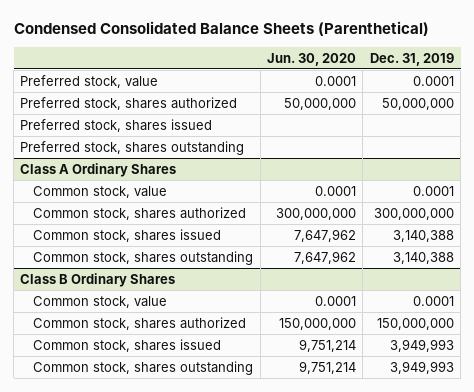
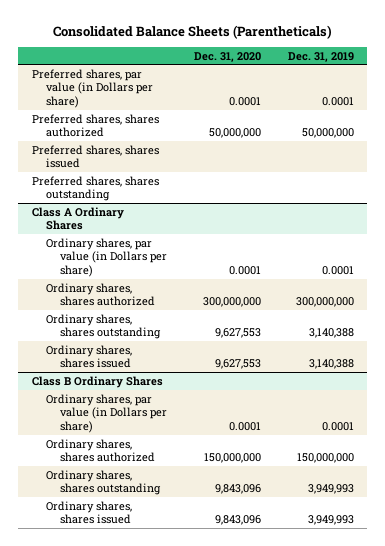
- Condensed Consolidated Balance Sheets (Parenthetical)
+ Consolidated Balance Sheets (Parentheticals)
- | Jun. 30, 2020 | Dec. 31, 2019
+ | Dec. 31, 2020 | Dec. 31, 2019
- Preferred stock, value | 0.0001 | 0.0001
- Preferred stock, shares authorized | 50,000,000 | 50,000,000
- Preferred stock, shares issued
- Preferred stock, shares outstanding
+ Preferred shares, par value (in Dollars per share) | 0.0001 | 0.0001
+ Preferred shares, shares authorized | 50,000,000 | 50,000,000
+ Preferred shares, shares issued
+ Preferred shares, shares outstanding
@ Class A Ordinary Shares
- Common stock, value | 0.0001 | 0.0001
- Common stock, shares authorized | 300,000,000 | 300,000,000
- Common stock, shares issued | 7,647,962 | 3,140,388
- Common stock, shares outstanding | 7,647,962 | 3,140,388
+ Ordinary shares, par value (in Dollars per share) | 0.0001 | 0.0001
+ Ordinary shares, shares authorized | 300,000,000 | 300,000,000
+ Ordinary shares, shares outstanding | 9,627,553 | 3,140,388
+ Ordinary shares, shares issued | 9,627,553 | 3,140,388
@ Class B Ordinary Shares
- Common stock, value | 0.0001 | 0.0001
- Common stock, shares authorized | 150,000,000 | 150,000,000
- Common stock, shares issued | 9,751,214 | 3,949,993
- Common stock, shares outstanding | 9,751,214 | 3,949,993
+ Ordinary shares, par value (in Dollars per share) | 0.0001 | 0.0001
+ Ordinary shares, shares authorized | 150,000,000 | 150,000,000
+ Ordinary shares, shares outstanding | 9,843,096 | 3,949,993
+ Ordinary shares, shares issued | 9,843,096 | 3,949,993

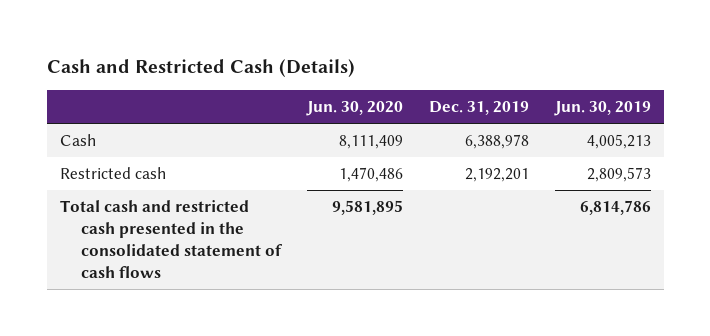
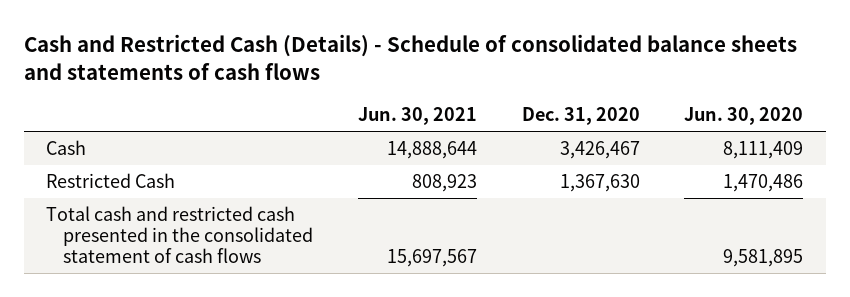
- Cash and Restricted Cash (Details)
+ Cash and Restricted Cash (Details) - Schedule of consolidated balance sheets and statements of cash flows
- | Jun. 30, 2020 | Dec. 31, 2019 | Jun. 30, 2019
+ | Jun. 30, 2021 | Dec. 31, 2020 | Jun. 30, 2020
- Restricted cash | 1,470,486 | 2,192,201 | 2,809,573
+ Restricted Cash | 808,923 | 1,367,630 | 1,470,486

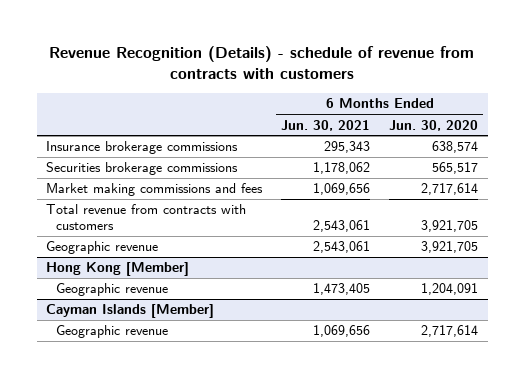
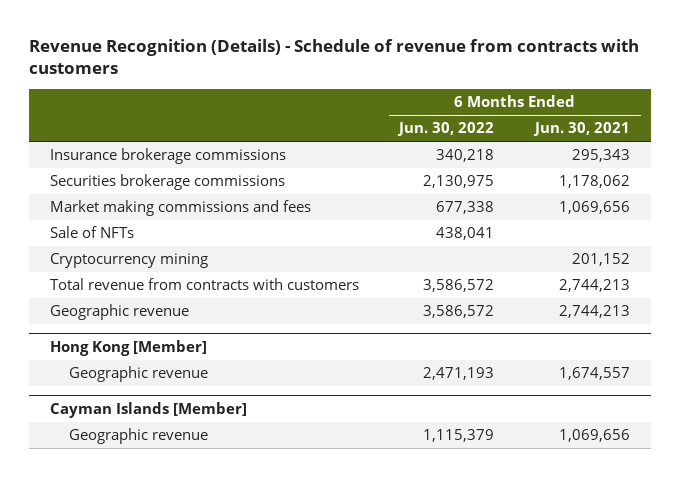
- Revenue Recognition (Details) - schedule of revenue from contracts with customers
+ Revenue Recognition (Details) - Schedule of revenue from contracts with customers
- | 6 Months Ended Jun. 30, 2021 | 6 Months Ended Jun. 30, 2020
+ | 6 Months Ended Jun. 30, 2022 | 6 Months Ended Jun. 30, 2021
- Total revenue from contracts with customers | 2,543,061 | 3,921,705
- Geographic revenue | 2,543,061 | 3,921,705
+ Sale of NFTs | 438,041 |
+ Cryptocurrency mining | | 201,152
+ Total revenue from contracts with customers | 3,586,572 | 2,744,213
+ Geographic revenue | 3,586,572 | 2,744,213
@ Hong Kong [Member]
- Geographic revenue | 1,473,405 | 1,204,091
+ Geographic revenue | 2,471,193 | 1,674,557

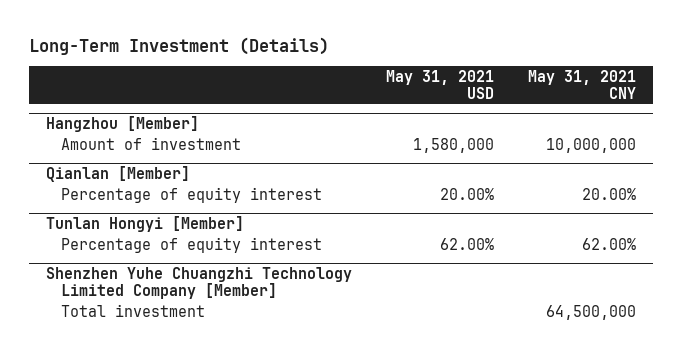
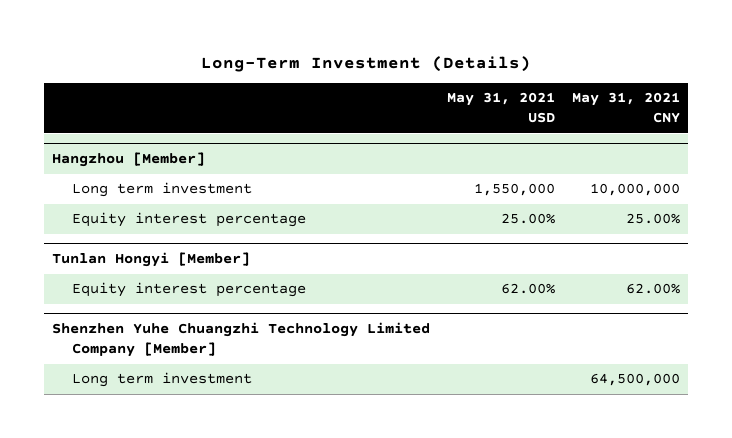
@ Hangzhou [Member]
- Amount of investment | 1,580,000 | 10,000,000
- Qianlan [Member]
- Percentage of equity interest | 20.00% | 20.00%
@ Hangzhou [Member]
+ Long term investment | 1,550,000 | 10,000,000
+ Equity interest percentage | 25.00% | 25.00%
@ Tunlan Hongyi [Member]
- Percentage of equity interest | 62.00% | 62.00%
+ Equity interest percentage | 62.00% | 62.00%
@ Shenzhen Yuhe Chuangzhi Technology Limited Company [Member]
- Total investment | | 64,500,000
+ Long term investment | | 64,500,000

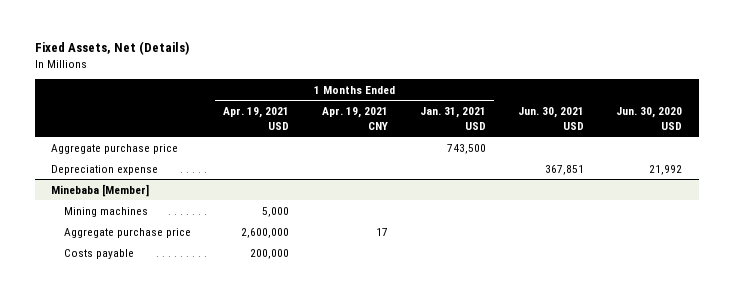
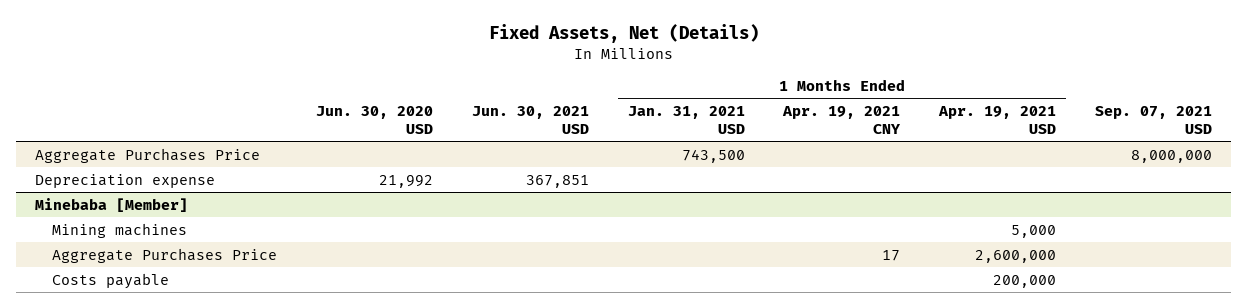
- | 1 Months Ended Apr. 19, 2021 USD | 1 Months Ended Apr. 19, 2021 CNY | 1 Months Ended Jan. 31, 2021 USD | Jun. 30, 2021 USD | Jun. 30, 2020 USD
+ | Jun. 30, 2020 USD | Jun. 30, 2021 USD | 1 Months Ended Jan. 31, 2021 USD | 1 Months Ended Apr. 19, 2021 CNY | 1 Months Ended Apr. 19, 2021 USD | Sep. 07, 2021 USD
- Aggregate purchase price | | | 743,500 | |
+ Aggregate Purchases Price | | | 743,500 | | | 8,000,000
@ Minebaba [Member]
- Aggregate purchase price | 2,600,000 | 17 | | |
+ Aggregate Purchases Price | | | | 17 | 2,600,000 |

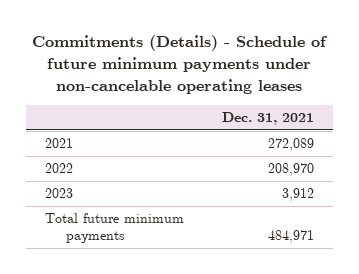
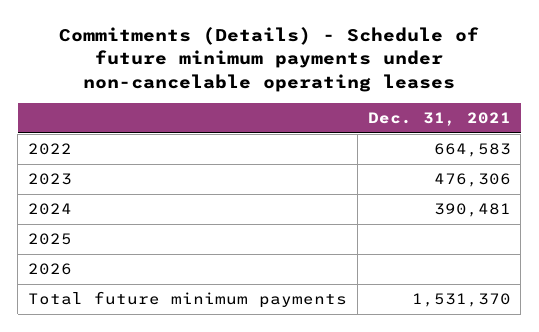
- 2021 | 272,089
- 2022 | 208,970
- 2023 | 3,912
- Total future minimum payments | 484,971
+ 2022 | 664,583
+ 2023 | 476,306
+ 2024 | 390,481
+ 2025
+ 2026
+ Total future minimum payments | 1,531,370

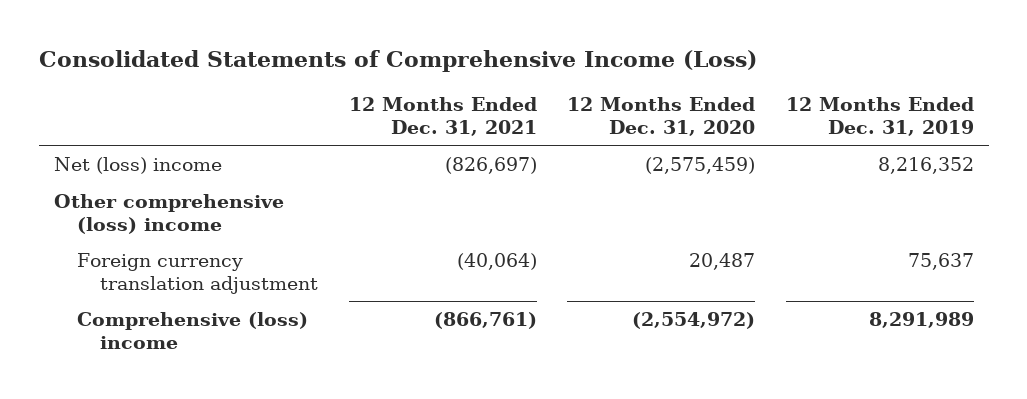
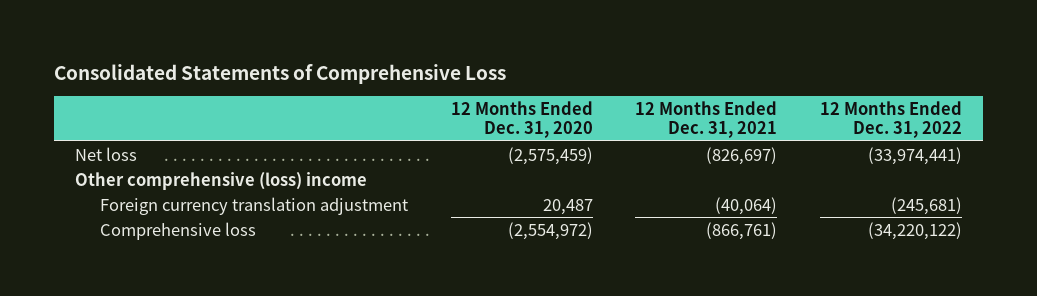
- Consolidated Statements of Comprehensive Income (Loss)
+ Consolidated Statements of Comprehensive Loss
- | 12 Months Ended Dec. 31, 2021 | 12 Months Ended Dec. 31, 2020 | 12 Months Ended Dec. 31, 2019
+ | 12 Months Ended Dec. 31, 2020 | 12 Months Ended Dec. 31, 2021 | 12 Months Ended Dec. 31, 2022
- Net (loss) income | (826,697) | (2,575,459) | 8,216,352
+ Net loss | (2,575,459) | (826,697) | (33,974,441)
- Comprehensive (loss) income | (866,761) | (2,554,972) | 8,291,989
+ Comprehensive loss | (2,554,972) | (866,761) | (34,220,122)

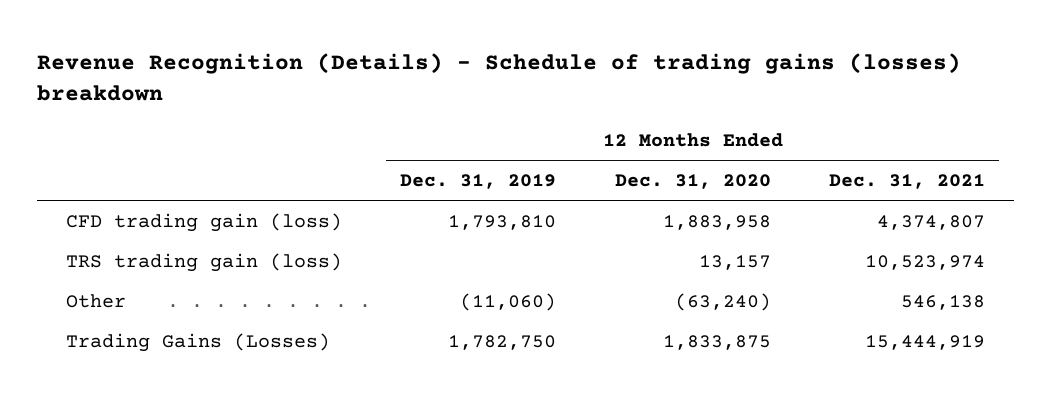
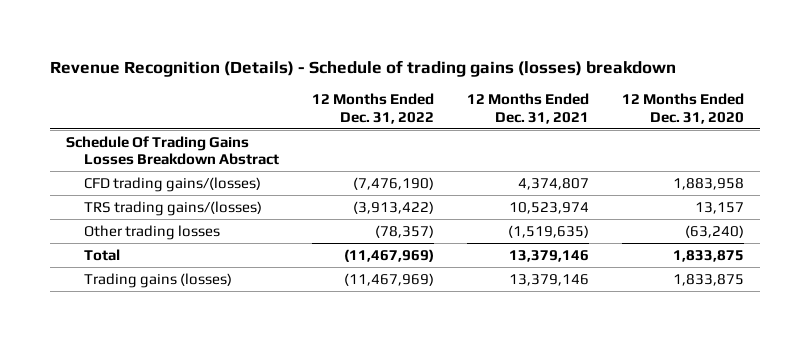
- | 12 Months Ended Dec. 31, 2019 | 12 Months Ended Dec. 31, 2020 | 12 Months Ended Dec. 31, 2021
+ | 12 Months Ended Dec. 31, 2022 | 12 Months Ended Dec. 31, 2021 | 12 Months Ended Dec. 31, 2020
- CFD trading gain (loss) | 1,793,810 | 1,883,958 | 4,374,807
- TRS trading gain (loss) | | 13,157 | 10,523,974
- Other | (11,060) | (63,240) | 546,138
- Trading Gains (Losses) | 1,782,750 | 1,833,875 | 15,444,919
+ Schedule Of Trading Gains Losses Breakdown Abstract
+ CFD trading gains/(losses) | (7,476,190) | 4,374,807 | 1,883,958
+ TRS trading gains/(losses) | (3,913,422) | 10,523,974 | 13,157
+ Other trading losses | (78,357) | (1,519,635) | (63,240)
+ Total | (11,467,969) | 13,379,146 | 1,833,875
+ Trading gains (losses) | (11,467,969) | 13,379,146 | 1,833,875

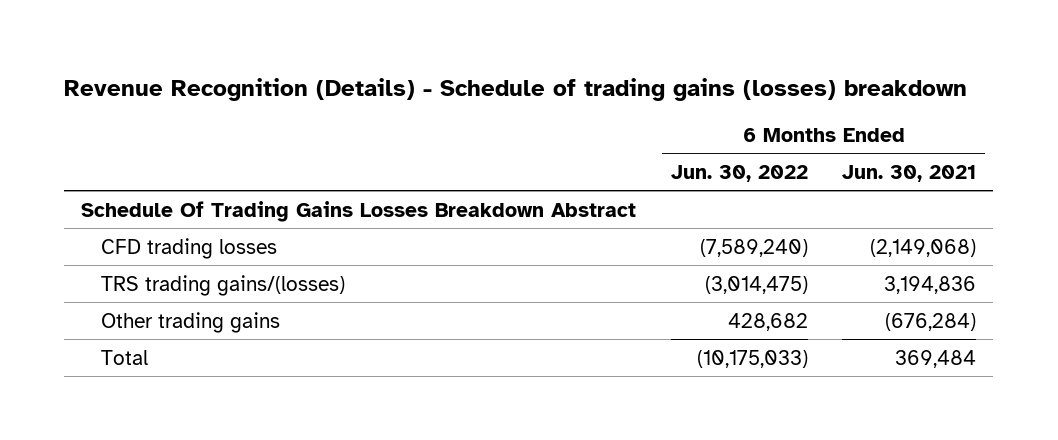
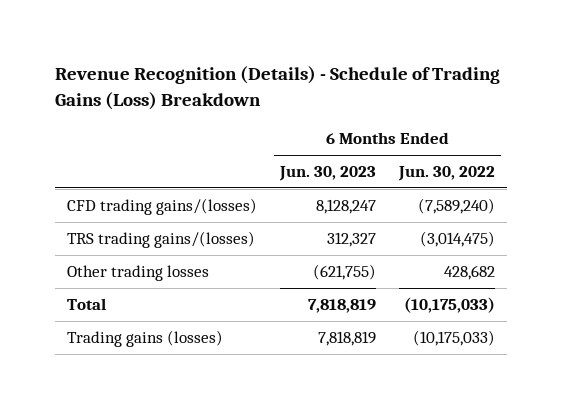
- Revenue Recognition (Details) - Schedule of trading gains (losses) breakdown
+ Revenue Recognition (Details) - Schedule of Trading Gains (Loss) Breakdown
- | 6 Months Ended Jun. 30, 2022 | 6 Months Ended Jun. 30, 2021
+ | 6 Months Ended Jun. 30, 2023 | 6 Months Ended Jun. 30, 2022
- Schedule Of Trading Gains Losses Breakdown Abstract
- CFD trading losses | (7,589,240) | (2,149,068)
+ CFD trading gains/(losses) | 8,128,247 | (7,589,240)
- Other trading gains | 428,682 | (676,284)
+ Other trading losses | (621,755) | 428,682
+ Trading gains (losses) | 7,818,819 | (10,175,033)

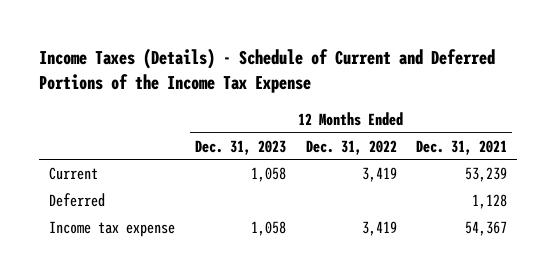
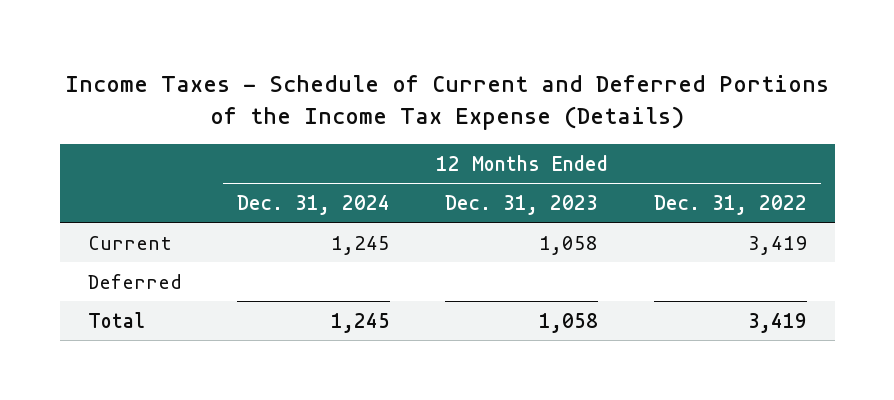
- Income Taxes (Details) - Schedule of Current and Deferred Portions of the Income Tax Expense
+ Income Taxes - Schedule of Current and Deferred Portions of the Income Tax Expense (Details)
- | 12 Months Ended Dec. 31, 2023 | 12 Months Ended Dec. 31, 2022 | 12 Months Ended Dec. 31, 2021
+ | 12 Months Ended Dec. 31, 2024 | 12 Months Ended Dec. 31, 2023 | 12 Months Ended Dec. 31, 2022
- Income tax expense | 1,058 | 3,419 | 54,367
+ Total | 1,245 | 1,058 | 3,419

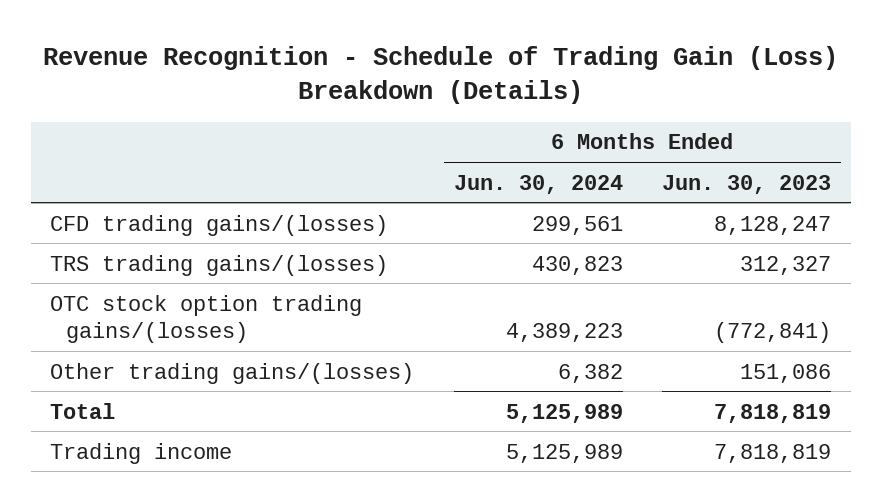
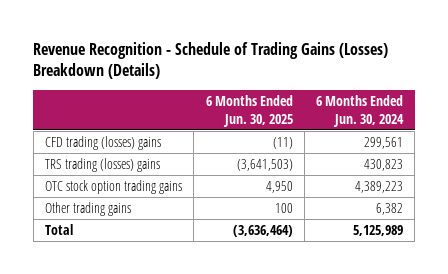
- Revenue Recognition - Schedule of Trading Gain (Loss) Breakdown (Details)
+ Revenue Recognition - Schedule of Trading Gains (Losses) Breakdown (Details)
- | 6 Months Ended Jun. 30, 2024 | 6 Months Ended Jun. 30, 2023
+ | 6 Months Ended Jun. 30, 2025 | 6 Months Ended Jun. 30, 2024
- CFD trading gains/(losses) | 299,561 | 8,128,247
- TRS trading gains/(losses) | 430,823 | 312,327
- OTC stock option trading gains/(losses) | 4,389,223 | (772,841)
- Other trading gains/(losses) | 6,382 | 151,086
+ CFD trading (losses) gains | (11) | 299,561
+ TRS trading (losses) gains | (3,641,503) | 430,823
+ OTC stock option trading gains | 4,950 | 4,389,223
+ Other trading gains | 100 | 6,382
- Trading income | 5,125,989 | 7,818,819

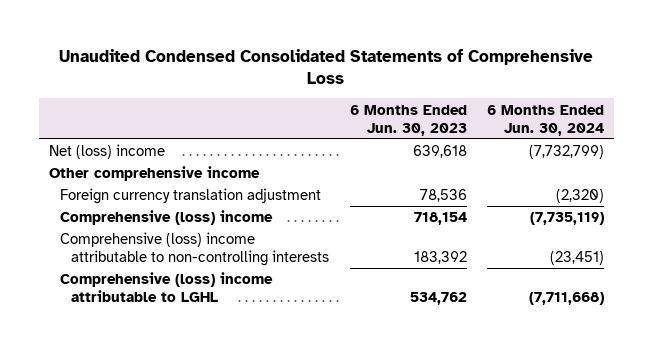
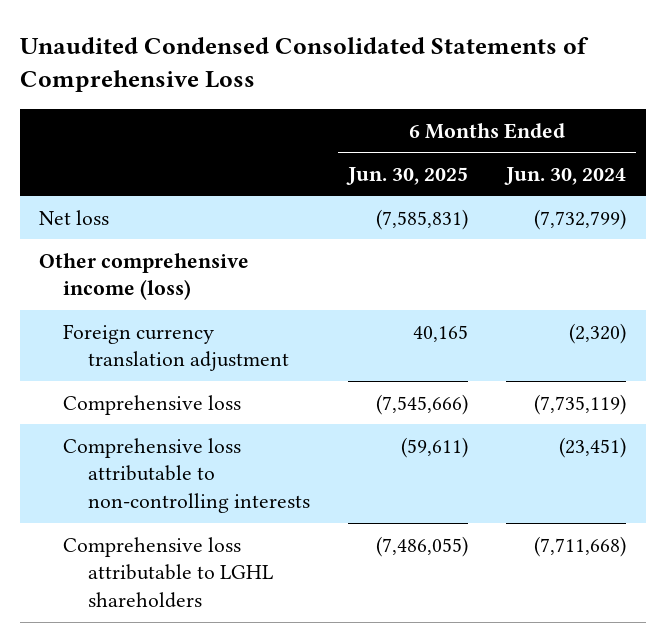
- | 6 Months Ended Jun. 30, 2023 | 6 Months Ended Jun. 30, 2024
+ | 6 Months Ended Jun. 30, 2025 | 6 Months Ended Jun. 30, 2024
- Net (loss) income | 639,618 | (7,732,799)
- Other comprehensive income
+ Net loss | (7,585,831) | (7,732,799)
+ Other comprehensive income (loss)
- Comprehensive (loss) income | 718,154 | (7,735,119)
- Comprehensive (loss) income attributable to non-controlling interests | 183,392 | (23,451)
- Comprehensive (loss) income attributable to LGHL | 534,762 | (7,711,668)
+ Comprehensive loss | (7,545,666) | (7,735,119)
+ Comprehensive loss attributable to non-controlling interests | (59,611) | (23,451)
+ Comprehensive loss attributable to LGHL shareholders | (7,486,055) | (7,711,668)

